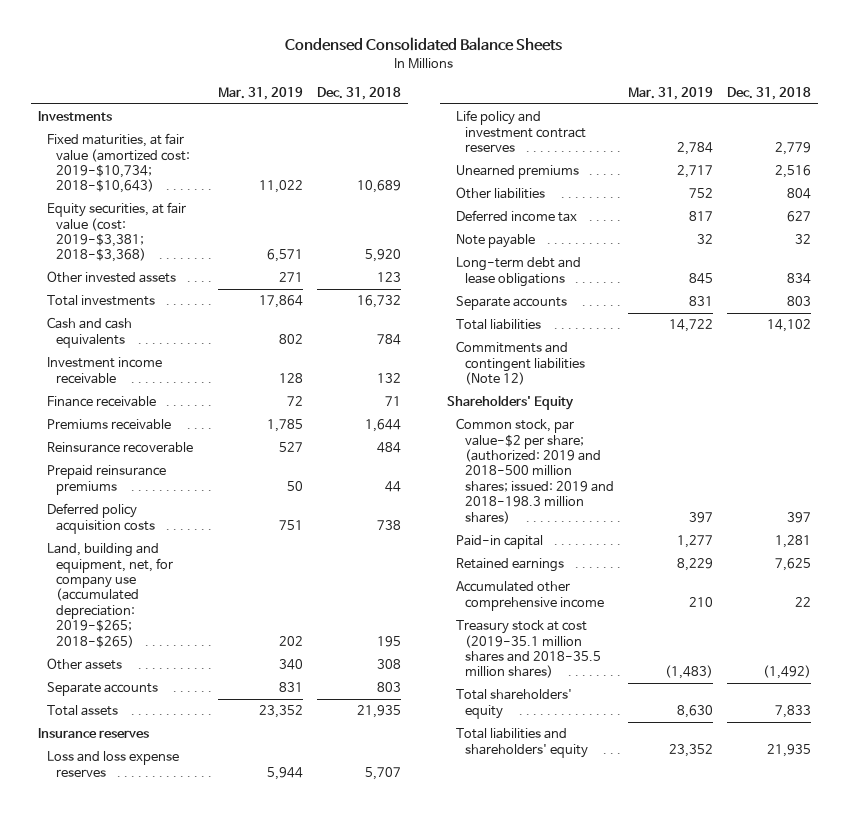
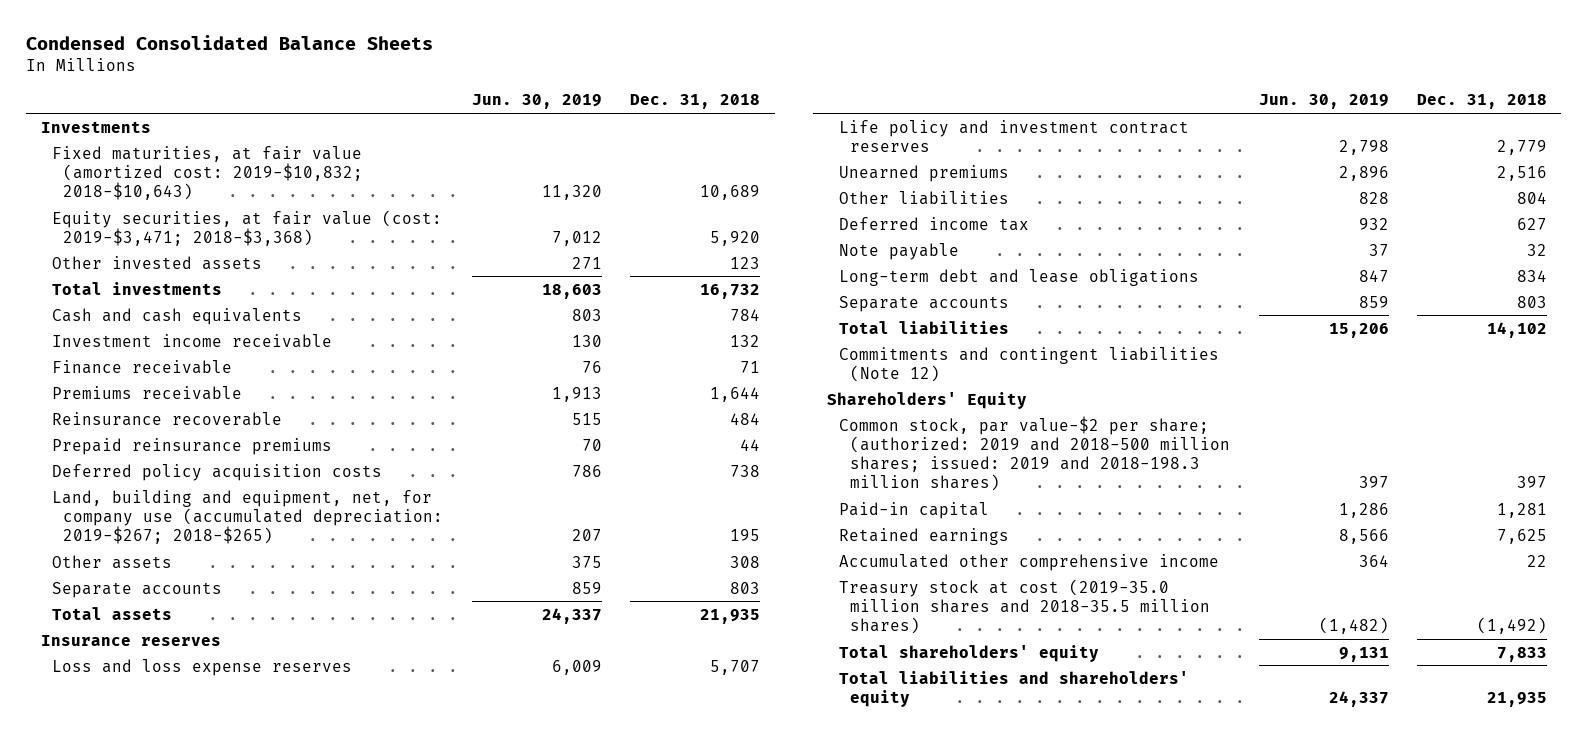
- | Mar. 31, 2019 | Dec. 31, 2018
+ | Jun. 30, 2019 | Dec. 31, 2018
- Fixed maturities, at fair value (amortized cost: 2019-$10,734; 2018-$10,643) | 11,022 | 10,689
- Equity securities, at fair value (cost: 2019-$3,381; 2018-$3,368) | 6,571 | 5,920
+ Fixed maturities, at fair value (amortized cost: 2019-$10,832; 2018-$10,643) | 11,320 | 10,689
+ Equity securities, at fair value (cost: 2019-$3,471; 2018-$3,368) | 7,012 | 5,920
- Land, building and equipment, net, for company use (accumulated depreciation: 2019-$265; 2018-$265) | 202 | 195
+ Land, building and equipment, net, for company use (accumulated depreciation: 2019-$267; 2018-$265) | 207 | 195
- Treasury stock at cost (2019-35.1 million shares and 2018-35.5 million shares) | (1,483) | (1,492)
+ Treasury stock at cost (2019-35.0 million shares and 2018-35.5 million shares) | (1,482) | (1,492)

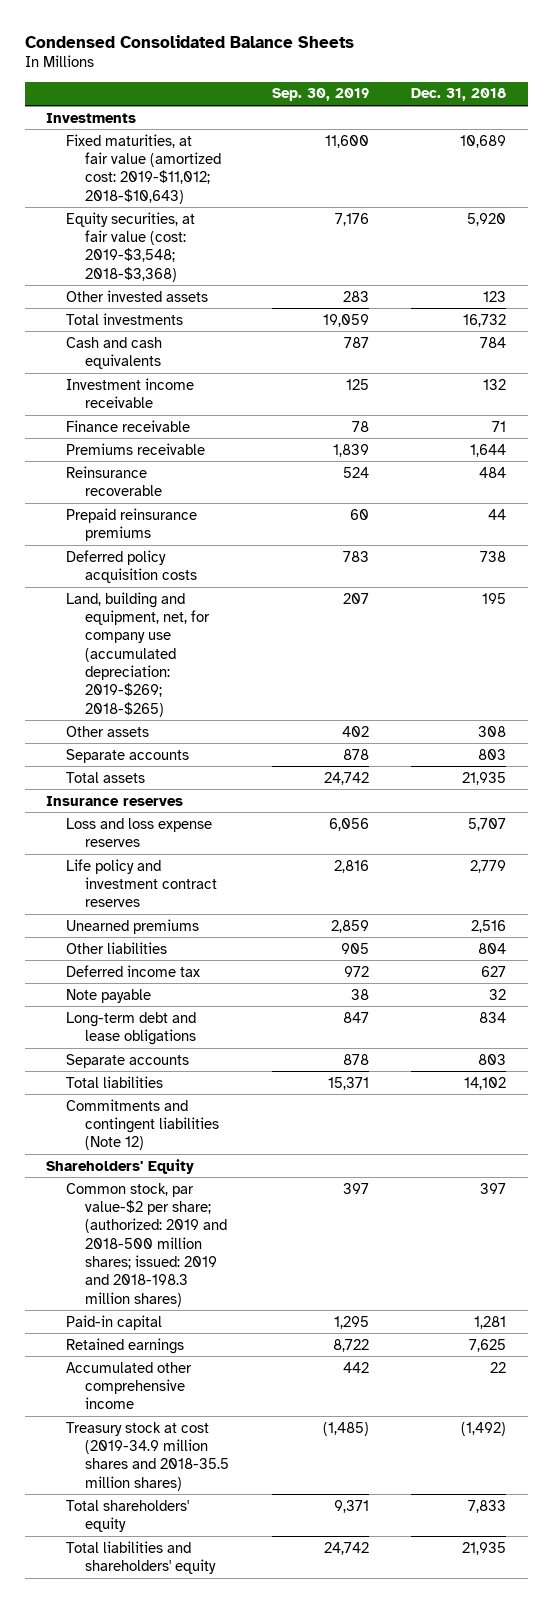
- | Jun. 30, 2019 | Dec. 31, 2018
+ | Sep. 30, 2019 | Dec. 31, 2018
- Fixed maturities, at fair value (amortized cost: 2019-$10,832; 2018-$10,643) | 11,320 | 10,689
- Equity securities, at fair value (cost: 2019-$3,471; 2018-$3,368) | 7,012 | 5,920
+ Fixed maturities, at fair value (amortized cost: 2019-$11,012; 2018-$10,643) | 11,600 | 10,689
+ Equity securities, at fair value (cost: 2019-$3,548; 2018-$3,368) | 7,176 | 5,920
- Land, building and equipment, net, for company use (accumulated depreciation: 2019-$267; 2018-$265) | 207 | 195
+ Land, building and equipment, net, for company use (accumulated depreciation: 2019-$269; 2018-$265) | 207 | 195
- Treasury stock at cost (2019-35.0 million shares and 2018-35.5 million shares) | (1,482) | (1,492)
+ Treasury stock at cost (2019-34.9 million shares and 2018-35.5 million shares) | (1,485) | (1,492)

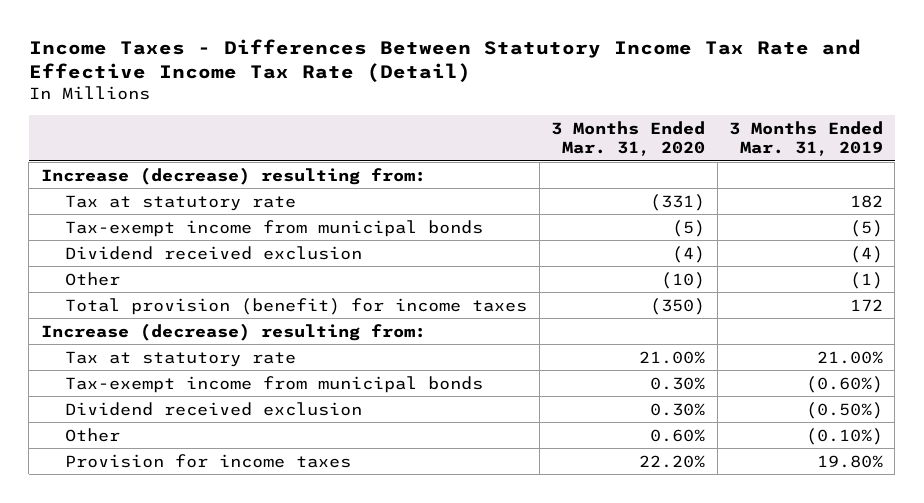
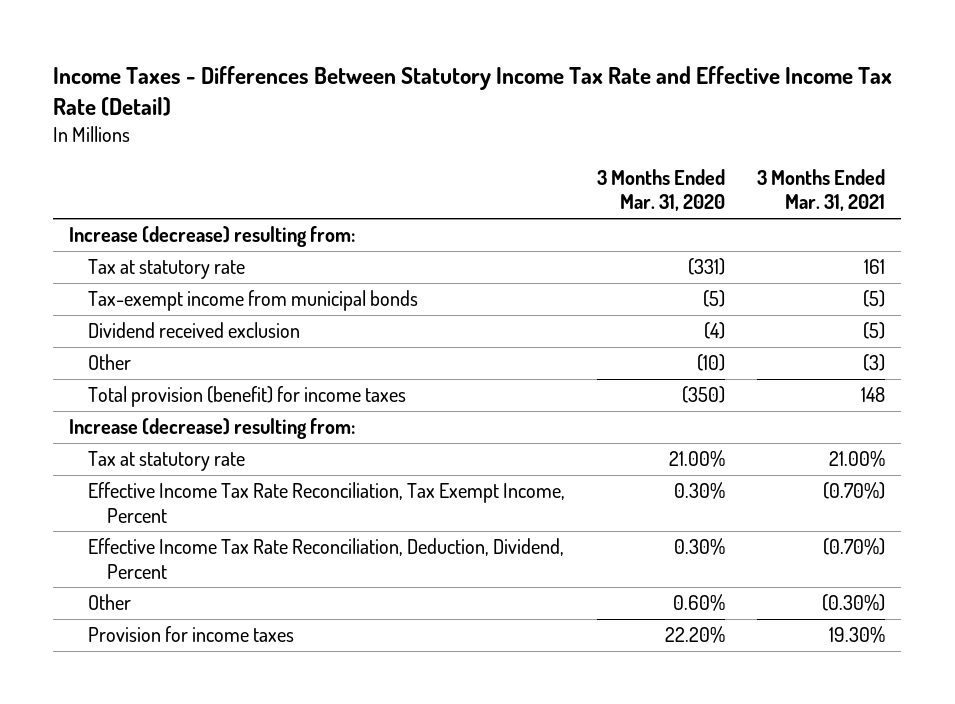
- | 3 Months Ended Mar. 31, 2020 | 3 Months Ended Mar. 31, 2019
+ | 3 Months Ended Mar. 31, 2020 | 3 Months Ended Mar. 31, 2021
- Tax-exempt income from municipal bonds | 0.30% | (0.60%)
- Dividend received exclusion | 0.30% | (0.50%)
+ Effective Income Tax Rate Reconciliation, Tax Exempt Income, Percent | 0.30% | (0.70%)
+ Effective Income Tax Rate Reconciliation, Deduction, Dividend, Percent | 0.30% | (0.70%)

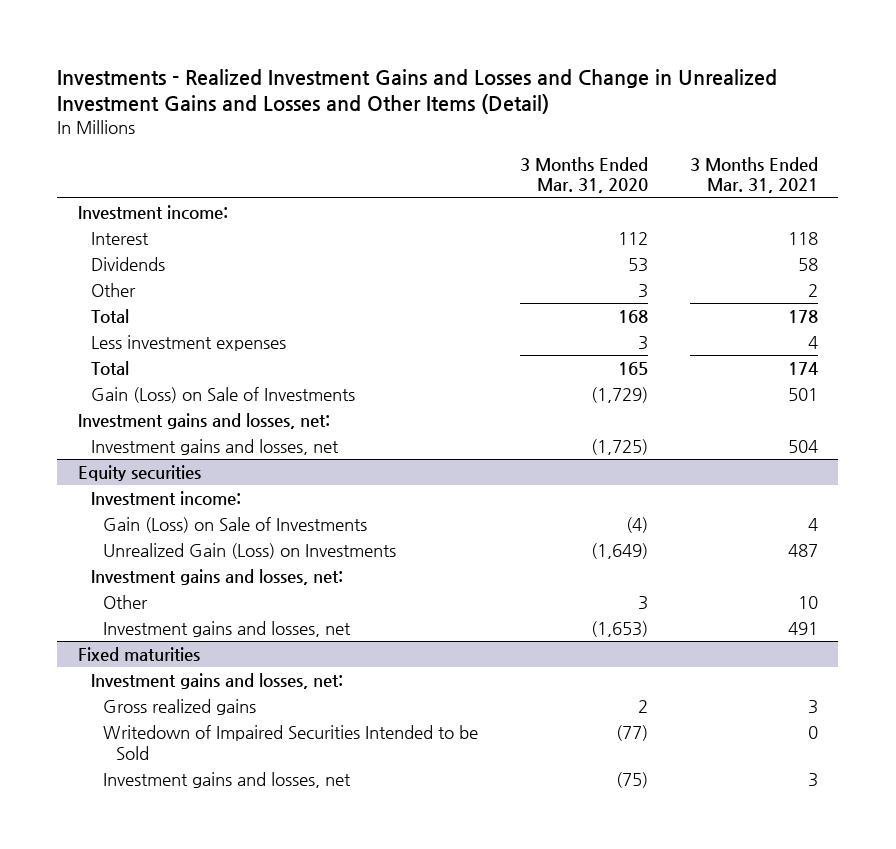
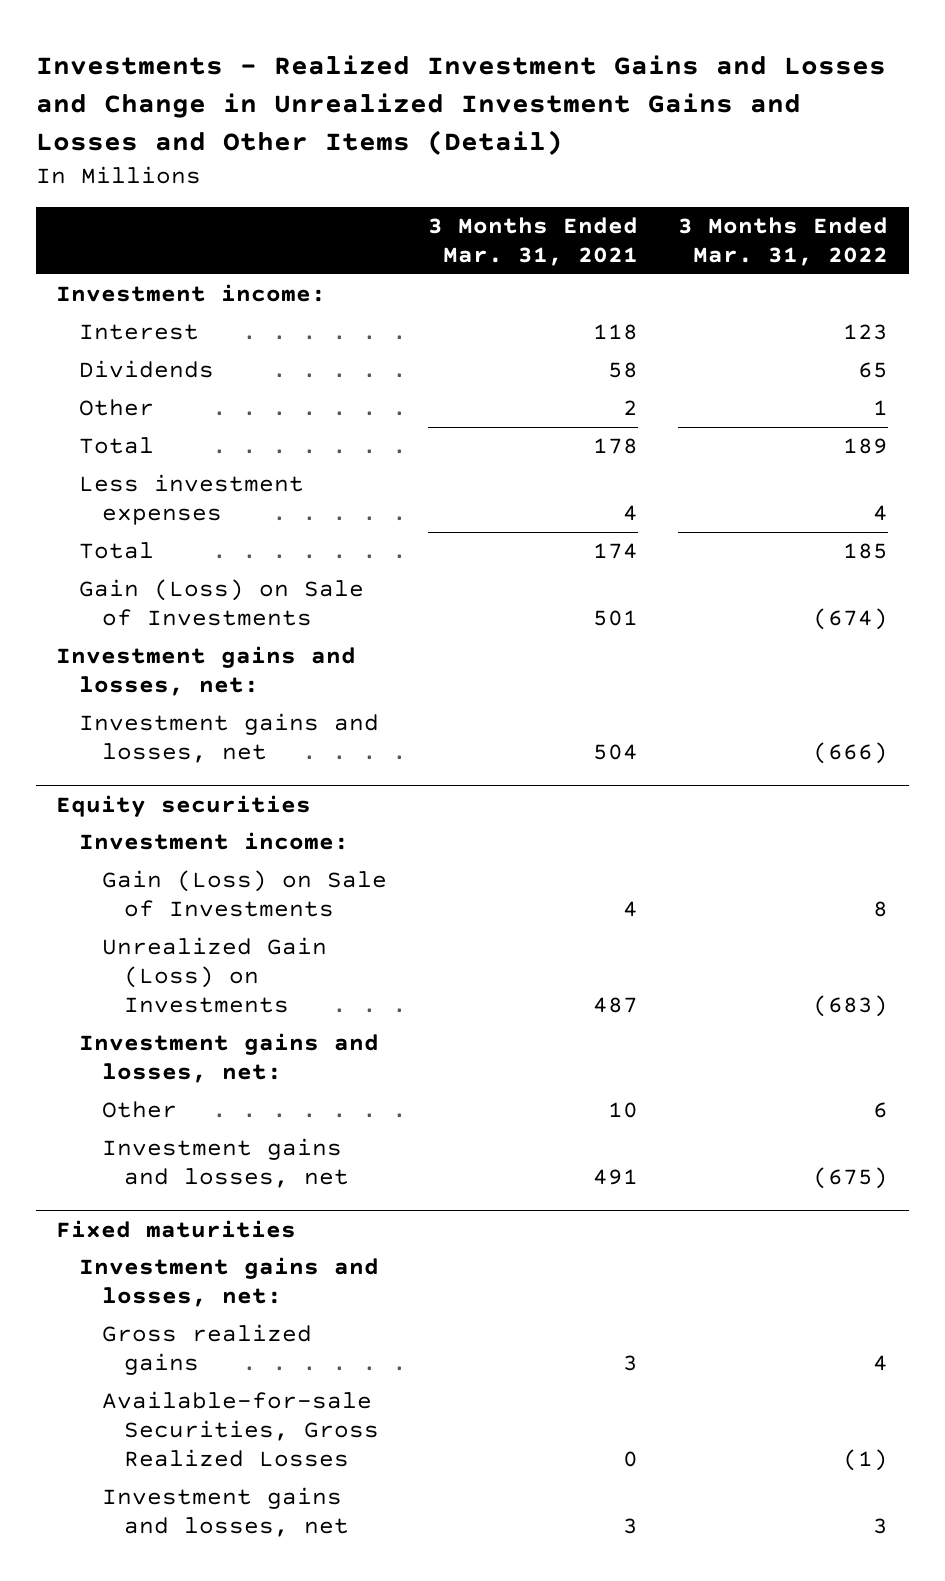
- | 3 Months Ended Mar. 31, 2020 | 3 Months Ended Mar. 31, 2021
+ | 3 Months Ended Mar. 31, 2021 | 3 Months Ended Mar. 31, 2022
@ Fixed maturities
- Writedown of Impaired Securities Intended to be Sold | (77) | 0
+ Available-for-sale Securities, Gross Realized Losses | 0 | (1)

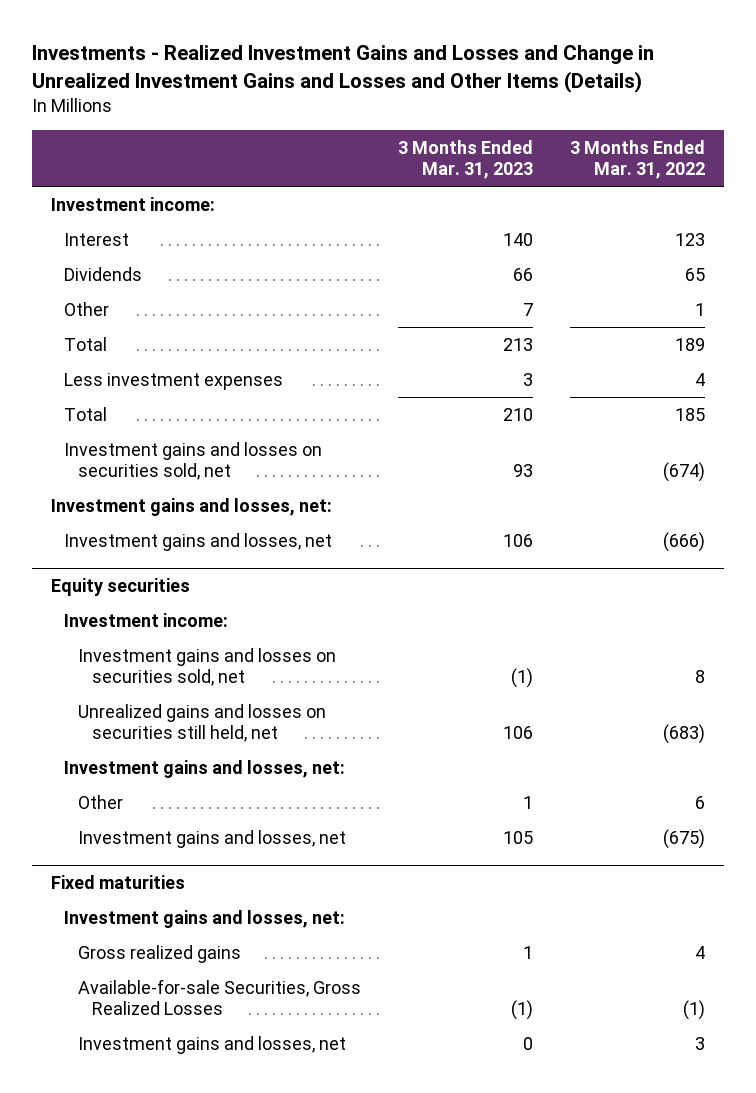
- Investments - Realized Investment Gains and Losses and Change in Unrealized Investment Gains and Losses and Other Items (Detail)
+ Investments - Realized Investment Gains and Losses and Change in Unrealized Investment Gains and Losses and Other Items (Details)
- | 3 Months Ended Mar. 31, 2021 | 3 Months Ended Mar. 31, 2022
+ | 3 Months Ended Mar. 31, 2023 | 3 Months Ended Mar. 31, 2022
- Gain (Loss) on Sale of Investments | 501 | (674)
+ Investment gains and losses on securities sold, net | 93 | (674)
@ Equity securities
- Gain (Loss) on Sale of Investments | 4 | 8
- Unrealized Gain (Loss) on Investments | 487 | (683)
+ Investment gains and losses on securities sold, net | (1) | 8
+ Unrealized gains and losses on securities still held, net | 106 | (683)

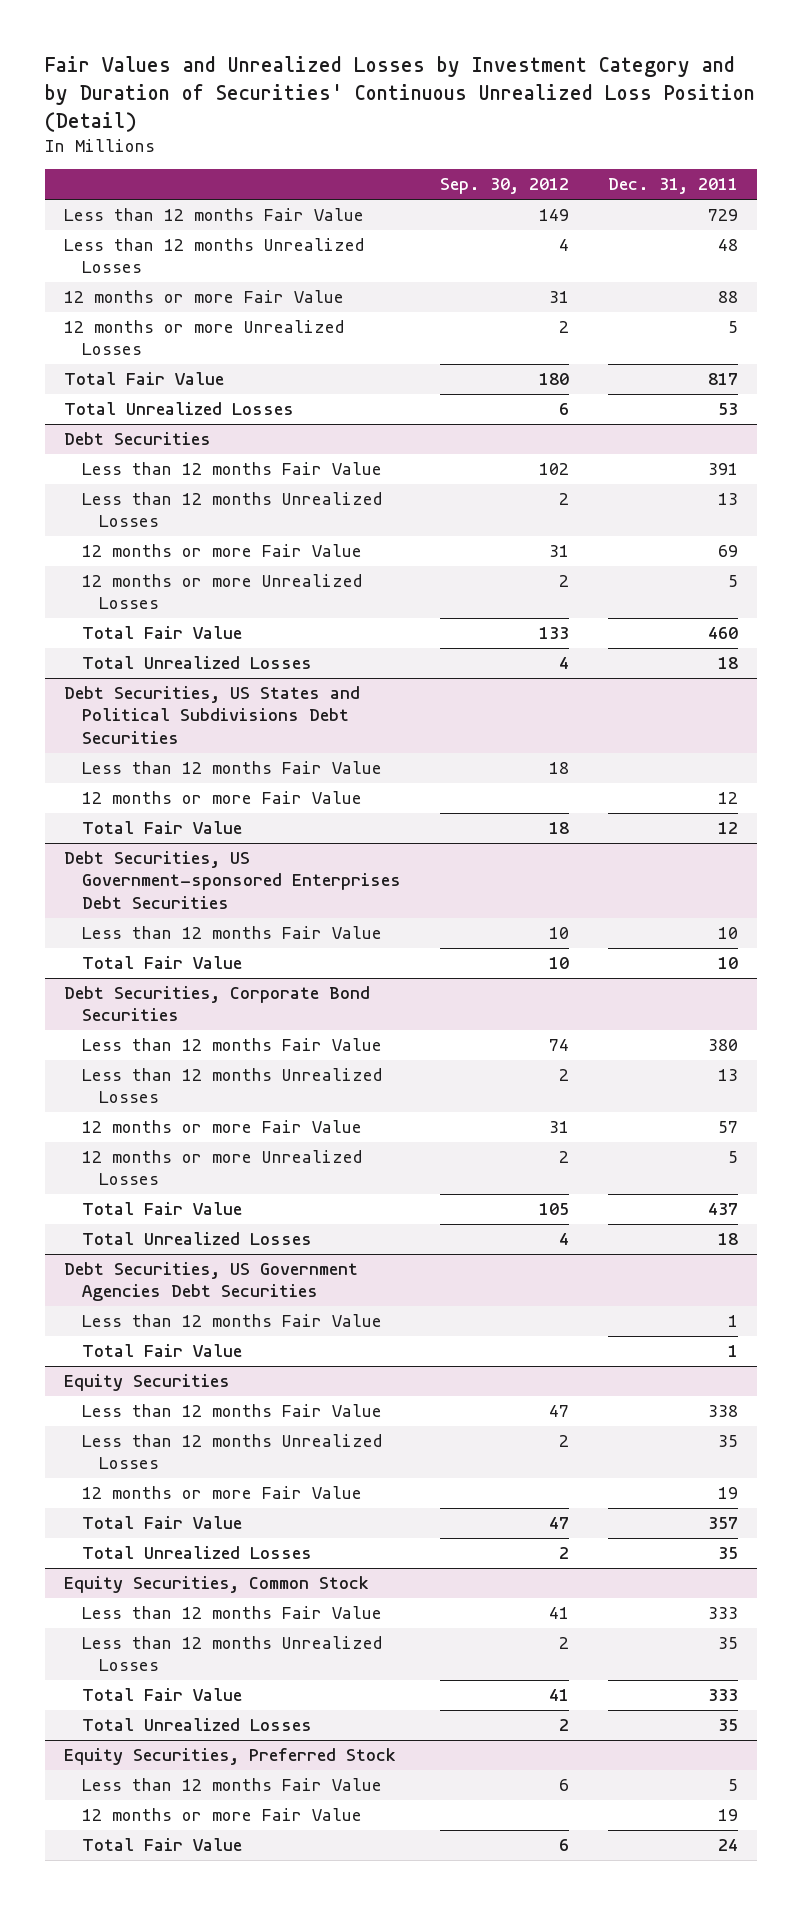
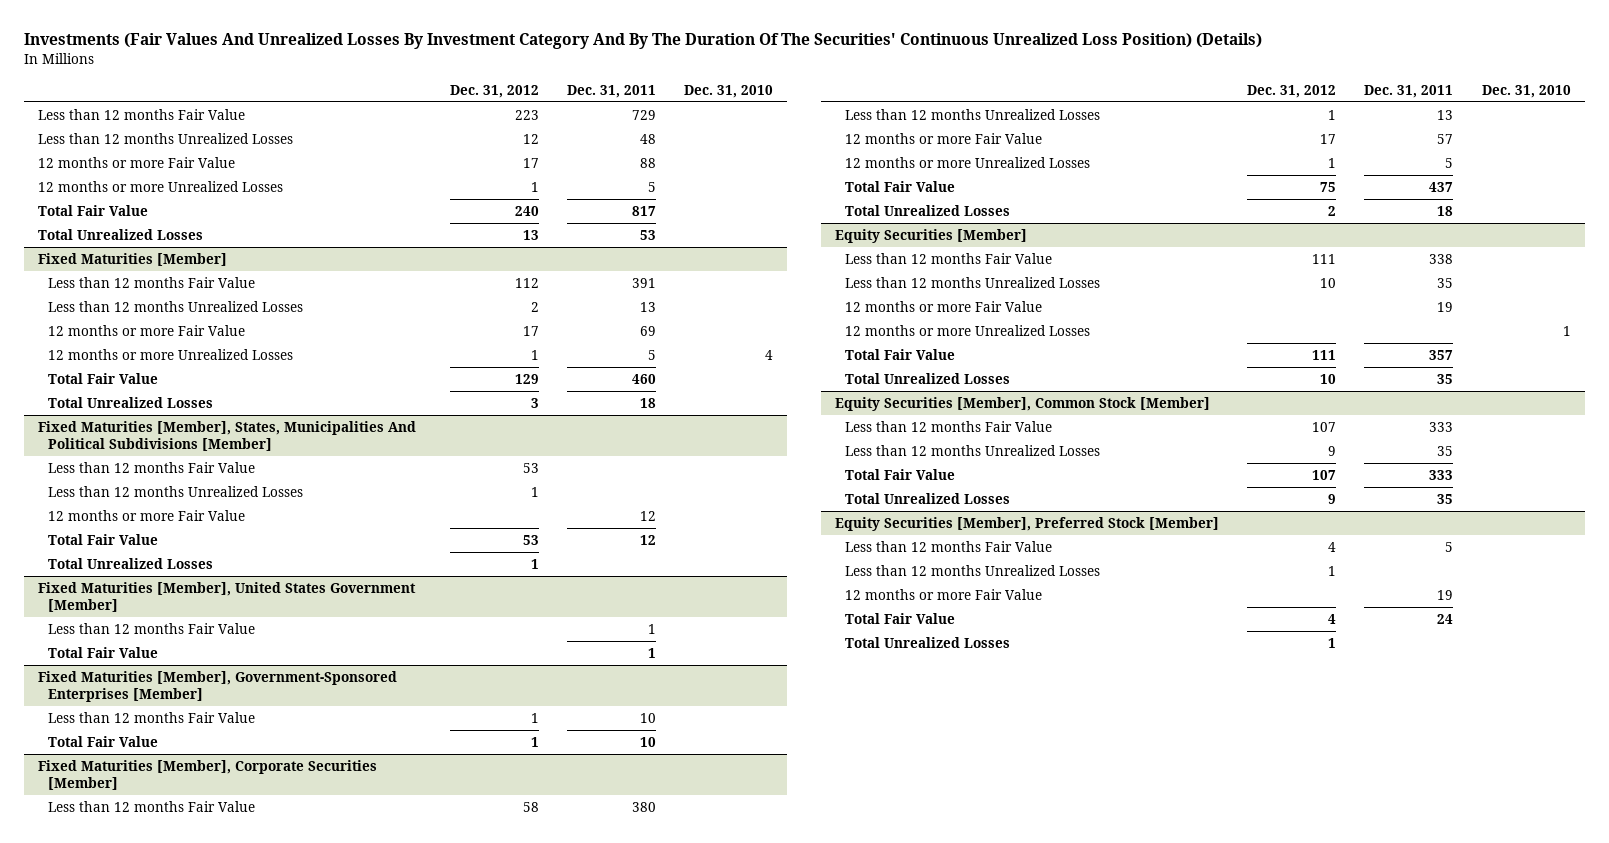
- Fair Values and Unrealized Losses by Investment Category and by Duration of Securities' Continuous Unrealized Loss Position (Detail)
+ Investments (Fair Values And Unrealized Losses By Investment Category And By The Duration Of The Securities' Continuous Unrealized Loss Position) (Details)
- | Sep. 30, 2012 | Dec. 31, 2011
+ | Dec. 31, 2012 | Dec. 31, 2011 | Dec. 31, 2010
- Debt Securities
+ Fixed Maturities [Member]
- Debt Securities, US States and Political Subdivisions Debt Securities
+ Fixed Maturities [Member], States, Municipalities And Political Subdivisions [Member]
+ Less than 12 months Unrealized Losses | 1 | |
- Debt Securities, US Government-sponsored Enterprises Debt Securities
+ Total Unrealized Losses | 1 | |
+ Fixed Maturities [Member], United States Government [Member]
+ Less than 12 months Fair Value | | 1 |
+ Total Fair Value | | 1 |
+ Fixed Maturities [Member], Government-Sponsored Enterprises [Member]
- Debt Securities, Corporate Bond Securities
+ Fixed Maturities [Member], Corporate Securities [Member]
- Debt Securities, US Government Agencies Debt Securities
- Less than 12 months Fair Value | | 1
- Total Fair Value | | 1
- Equity Securities
+ Equity Securities [Member]
+ 12 months or more Unrealized Losses | | | 1
- Equity Securities, Common Stock
+ Equity Securities [Member], Common Stock [Member]
- Equity Securities, Preferred Stock
+ Equity Securities [Member], Preferred Stock [Member]
+ Less than 12 months Unrealized Losses | 1 | |
+ Total Unrealized Losses | 1 | |

